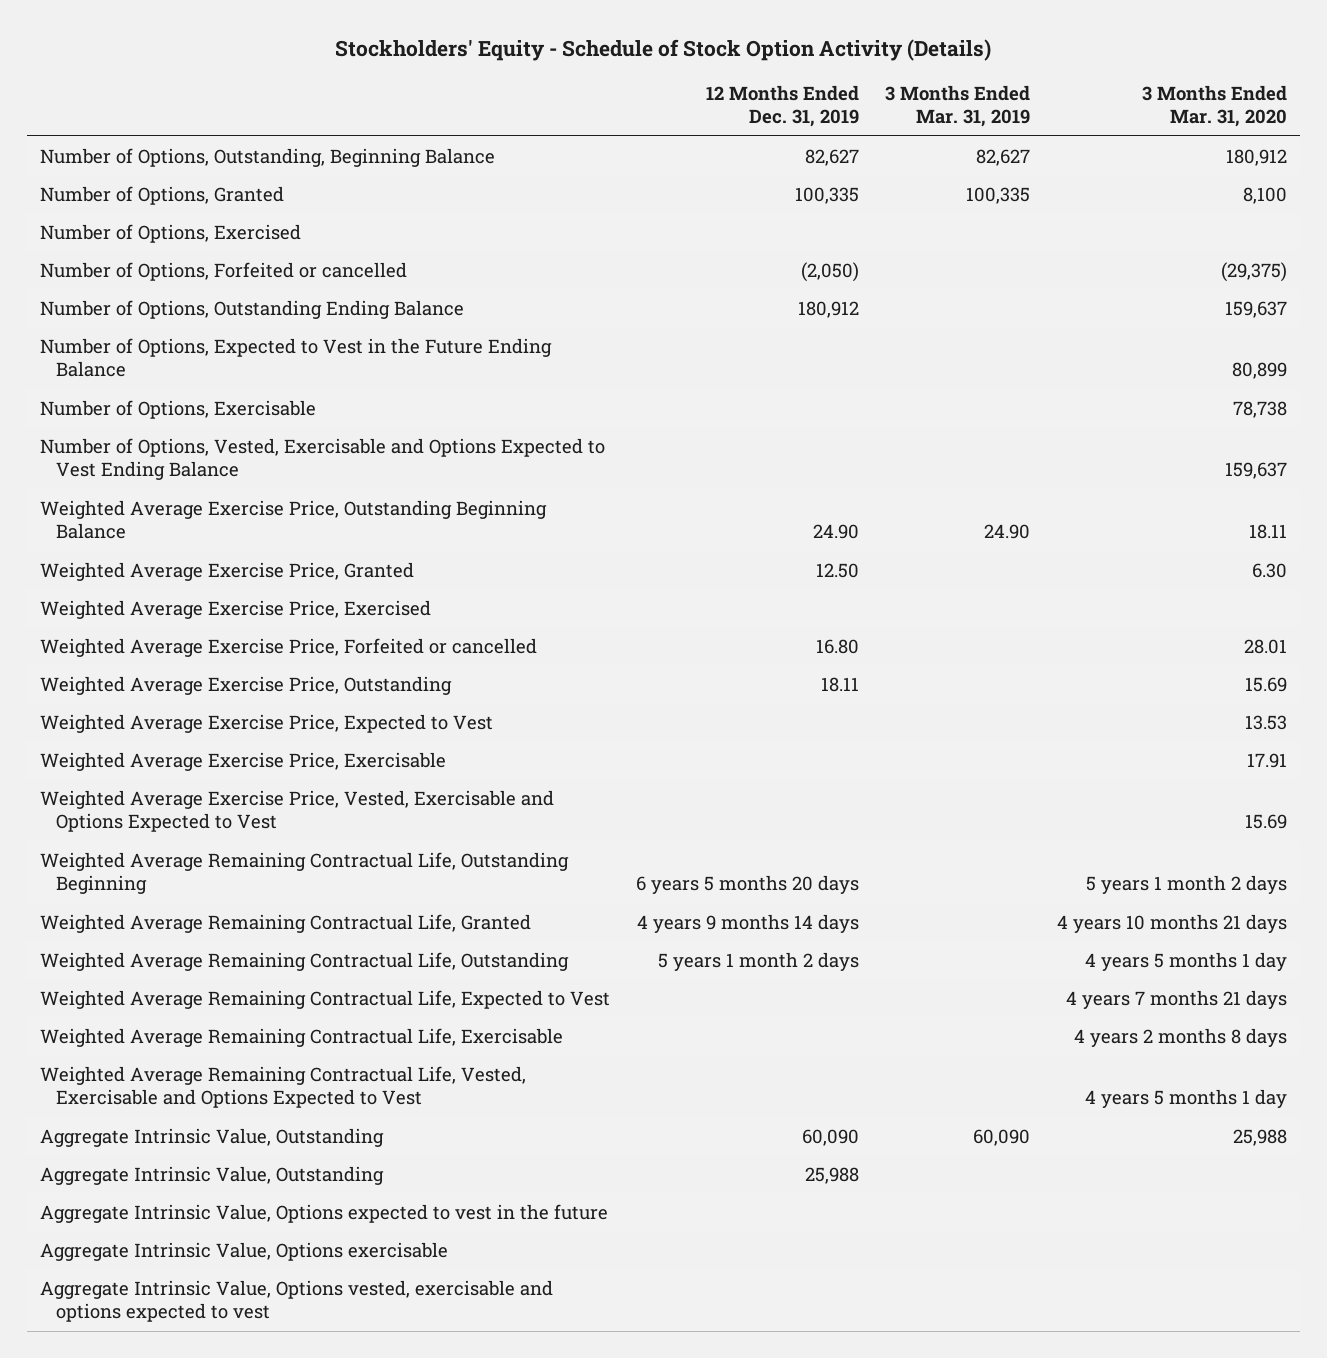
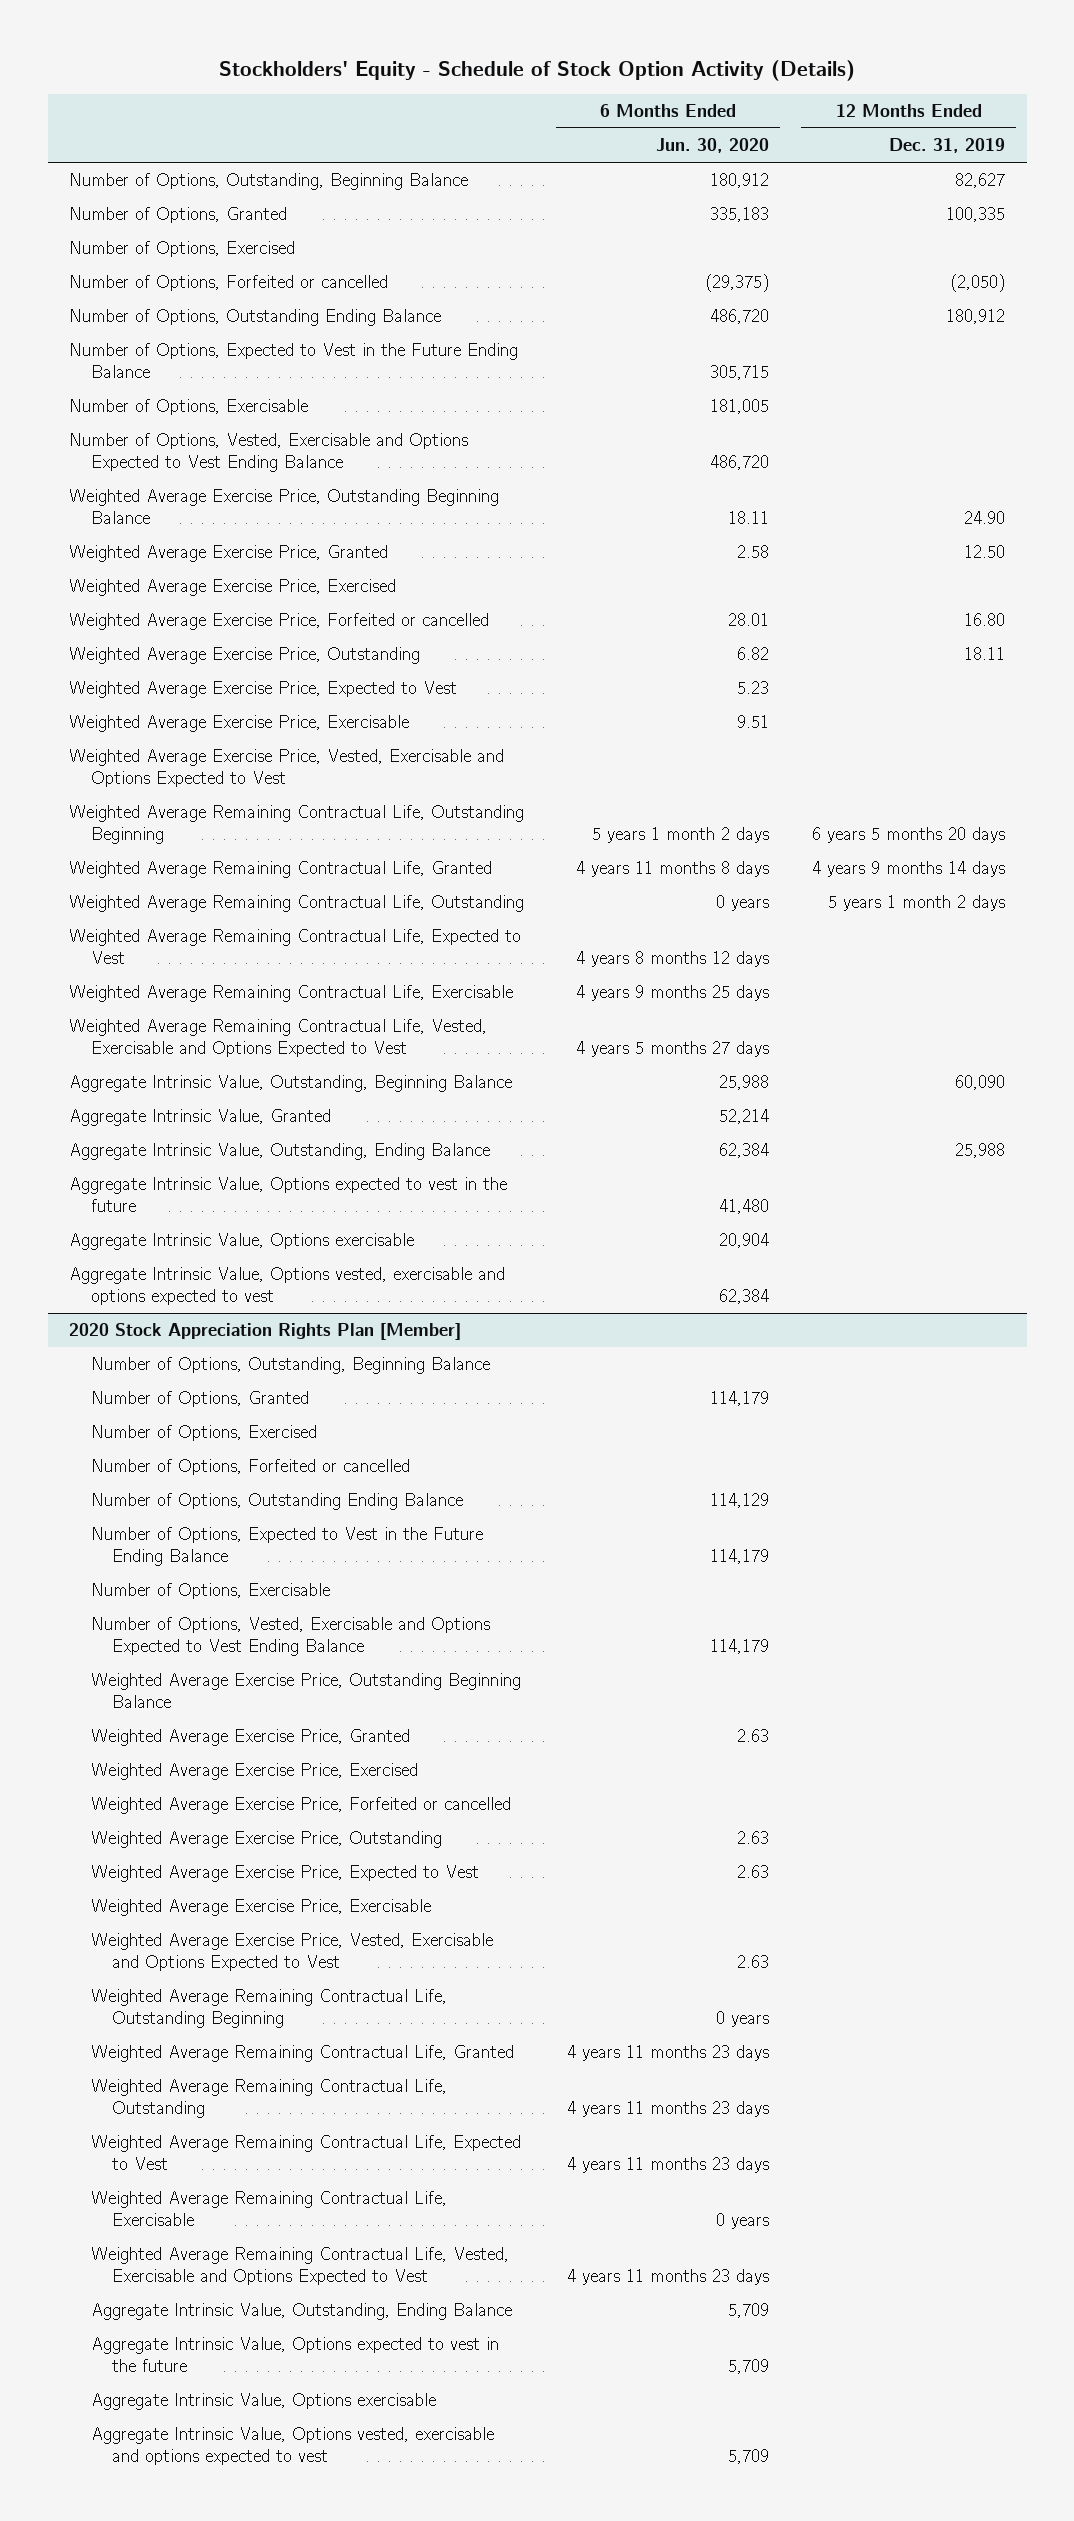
- | 12 Months Ended Dec. 31, 2019 | 3 Months Ended Mar. 31, 2019 | 3 Months Ended Mar. 31, 2020
+ | 6 Months Ended Jun. 30, 2020 | 12 Months Ended Dec. 31, 2019
- Aggregate Intrinsic Value, Outstanding | 60,090 | 60,090 | 25,988
- Aggregate Intrinsic Value, Outstanding | 25,988 | |
+ Aggregate Intrinsic Value, Outstanding, Beginning Balance | 25,988 | 60,090
+ Aggregate Intrinsic Value, Granted | 52,214 |
+ Aggregate Intrinsic Value, Outstanding, Ending Balance | 62,384 | 25,988
+ 2020 Stock Appreciation Rights Plan [Member]
+ Number of Options, Outstanding, Beginning Balance
+ Number of Options, Granted | 114,179 |
+ Number of Options, Exercised
+ Number of Options, Forfeited or cancelled
+ Number of Options, Outstanding Ending Balance | 114,129 |
+ Number of Options, Expected to Vest in the Future Ending Balance | 114,179 |
+ Number of Options, Exercisable
+ Number of Options, Vested, Exercisable and Options Expected to Vest Ending Balance | 114,179 |
+ Weighted Average Exercise Price, Outstanding Beginning Balance
+ Weighted Average Exercise Price, Granted | 2.63 |
+ Weighted Average Exercise Price, Exercised
+ Weighted Average Exercise Price, Forfeited or cancelled
+ Weighted Average Exercise Price, Outstanding | 2.63 |
+ Weighted Average Exercise Price, Expected to Vest | 2.63 |
+ Weighted Average Exercise Price, Exercisable
+ Weighted Average Exercise Price, Vested, Exercisable and Options Expected to Vest | 2.63 |
+ Weighted Average Remaining Contractual Life, Outstanding Beginning | 0 years |
+ Weighted Average Remaining Contractual Life, Granted | 4 years 11 months 23 days |
+ Weighted Average Remaining Contractual Life, Outstanding | 4 years 11 months 23 days |
+ Weighted Average Remaining Contractual Life, Expected to Vest | 4 years 11 months 23 days |
+ Weighted Average Remaining Contractual Life, Exercisable | 0 years |
+ Weighted Average Remaining Contractual Life, Vested, Exercisable and Options Expected to Vest | 4 years 11 months 23 days |
+ Aggregate Intrinsic Value, Outstanding, Ending Balance | 5,709 |
+ Aggregate Intrinsic Value, Options expected to vest in the future | 5,709 |
+ Aggregate Intrinsic Value, Options exercisable
+ Aggregate Intrinsic Value, Options vested, exercisable and options expected to vest | 5,709 |

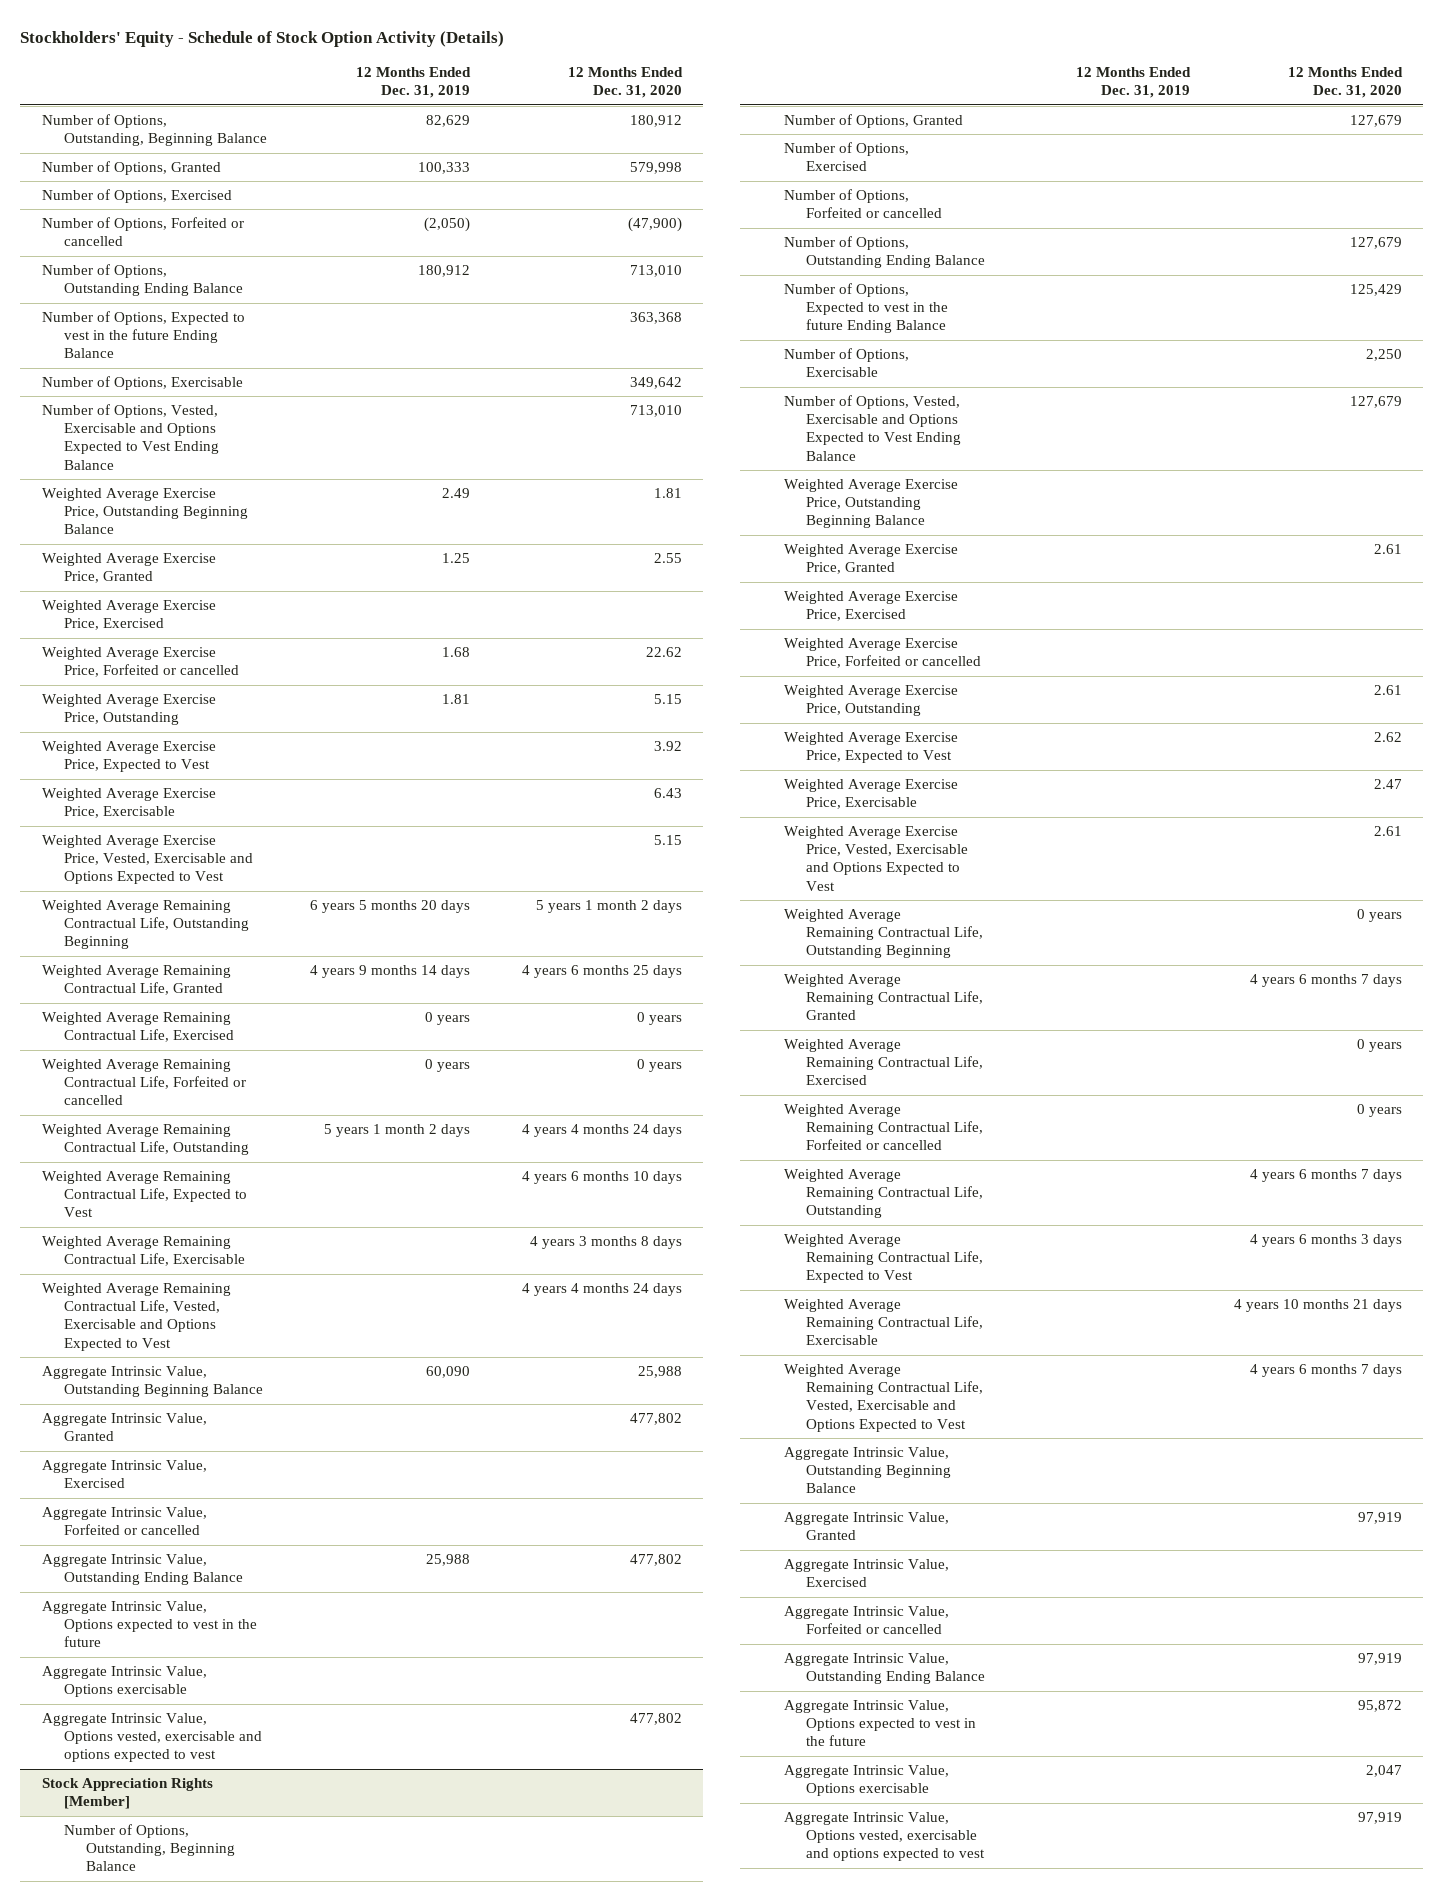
- | 6 Months Ended Jun. 30, 2020 | 12 Months Ended Dec. 31, 2019
+ | 12 Months Ended Dec. 31, 2019 | 12 Months Ended Dec. 31, 2020
- Number of Options, Outstanding, Beginning Balance | 180,912 | 82,627
- Number of Options, Granted | 335,183 | 100,335
+ Number of Options, Outstanding, Beginning Balance | 82,629 | 180,912
+ Number of Options, Granted | 100,333 | 579,998
- Number of Options, Expected to Vest in the Future Ending Balance | 305,715 |
+ Number of Options, Expected to vest in the future Ending Balance | | 363,368
- Weighted Average Exercise Price, Outstanding Beginning Balance | 18.11 | 24.90
- Weighted Average Exercise Price, Granted | 2.58 | 12.50
+ Weighted Average Exercise Price, Outstanding Beginning Balance | 2.49 | 1.81
+ Weighted Average Exercise Price, Granted | 1.25 | 2.55
- Weighted Average Exercise Price, Forfeited or cancelled | 28.01 | 16.80
- Weighted Average Exercise Price, Outstanding | 6.82 | 18.11
+ Weighted Average Exercise Price, Forfeited or cancelled | 1.68 | 22.62
+ Weighted Average Exercise Price, Outstanding | 1.81 | 5.15
+ Weighted Average Remaining Contractual Life, Exercised | 0 years | 0 years
+ Weighted Average Remaining Contractual Life, Forfeited or cancelled | 0 years | 0 years
- Aggregate Intrinsic Value, Outstanding, Beginning Balance | 25,988 | 60,090
+ Aggregate Intrinsic Value, Outstanding Beginning Balance | 60,090 | 25,988
- Aggregate Intrinsic Value, Outstanding, Ending Balance | 62,384 | 25,988
+ Aggregate Intrinsic Value, Exercised
+ Aggregate Intrinsic Value, Forfeited or cancelled
+ Aggregate Intrinsic Value, Outstanding Ending Balance | 25,988 | 477,802
- 2020 Stock Appreciation Rights Plan [Member]
- Number of Options, Outstanding, Beginning Balance
- Number of Options, Granted | 114,179 |
- Number of Options, Exercised
- Number of Options, Forfeited or cancelled
- Number of Options, Outstanding Ending Balance | 114,129 |
- Number of Options, Expected to Vest in the Future Ending Balance | 114,179 |
- Number of Options, Exercisable
- Number of Options, Vested, Exercisable and Options Expected to Vest Ending Balance | 114,179 |
- Weighted Average Exercise Price, Outstanding Beginning Balance
- Weighted Average Exercise Price, Granted | 2.63 |
- Weighted Average Exercise Price, Exercised
- Weighted Average Exercise Price, Forfeited or cancelled
- Weighted Average Exercise Price, Outstanding | 2.63 |
- Weighted Average Exercise Price, Expected to Vest | 2.63 |
- Weighted Average Exercise Price, Exercisable
- Weighted Average Exercise Price, Vested, Exercisable and Options Expected to Vest | 2.63 |
- Weighted Average Remaining Contractual Life, Outstanding Beginning | 0 years |
- Weighted Average Remaining Contractual Life, Granted | 4 years 11 months 23 days |
- Weighted Average Remaining Contractual Life, Outstanding | 4 years 11 months 23 days |
- Weighted Average Remaining Contractual Life, Expected to Vest | 4 years 11 months 23 days |
- Weighted Average Remaining Contractual Life, Exercisable | 0 years |
- Weighted Average Remaining Contractual Life, Vested, Exercisable and Options Expected to Vest | 4 years 11 months 23 days |
- Aggregate Intrinsic Value, Outstanding, Ending Balance | 5,709 |
- Aggregate Intrinsic Value, Options expected to vest in the future | 5,709 |
- Aggregate Intrinsic Value, Options exercisable
- Aggregate Intrinsic Value, Options vested, exercisable and options expected to vest | 5,709 |
+ Stock Appreciation Rights [Member]
+ Number of Options, Outstanding, Beginning Balance
+ Number of Options, Granted | | 127,679
+ Number of Options, Exercised
+ Number of Options, Forfeited or cancelled
+ Number of Options, Outstanding Ending Balance | | 127,679
+ Number of Options, Expected to vest in the future Ending Balance | | 125,429
+ Number of Options, Exercisable | | 2,250
+ Number of Options, Vested, Exercisable and Options Expected to Vest Ending Balance | | 127,679
+ Weighted Average Exercise Price, Outstanding Beginning Balance
+ Weighted Average Exercise Price, Granted | | 2.61
+ Weighted Average Exercise Price, Exercised
+ Weighted Average Exercise Price, Forfeited or cancelled
+ Weighted Average Exercise Price, Outstanding | | 2.61
+ Weighted Average Exercise Price, Expected to Vest | | 2.62
+ Weighted Average Exercise Price, Exercisable | | 2.47
+ Weighted Average Exercise Price, Vested, Exercisable and Options Expected to Vest | | 2.61
+ Weighted Average Remaining Contractual Life, Outstanding Beginning | | 0 years
+ Weighted Average Remaining Contractual Life, Granted | | 4 years 6 months 7 days
+ Weighted Average Remaining Contractual Life, Exercised | | 0 years
+ Weighted Average Remaining Contractual Life, Forfeited or cancelled | | 0 years
+ Weighted Average Remaining Contractual Life, Outstanding | | 4 years 6 months 7 days
+ Weighted Average Remaining Contractual Life, Expected to Vest | | 4 years 6 months 3 days
+ Weighted Average Remaining Contractual Life, Exercisable | | 4 years 10 months 21 days
+ Weighted Average Remaining Contractual Life, Vested, Exercisable and Options Expected to Vest | | 4 years 6 months 7 days
+ Aggregate Intrinsic Value, Outstanding Beginning Balance
+ Aggregate Intrinsic Value, Granted | | 97,919
+ Aggregate Intrinsic Value, Exercised
+ Aggregate Intrinsic Value, Forfeited or cancelled
+ Aggregate Intrinsic Value, Outstanding Ending Balance | | 97,919
+ Aggregate Intrinsic Value, Options expected to vest in the future | | 95,872
+ Aggregate Intrinsic Value, Options exercisable | | 2,047
+ Aggregate Intrinsic Value, Options vested, exercisable and options expected to vest | | 97,919

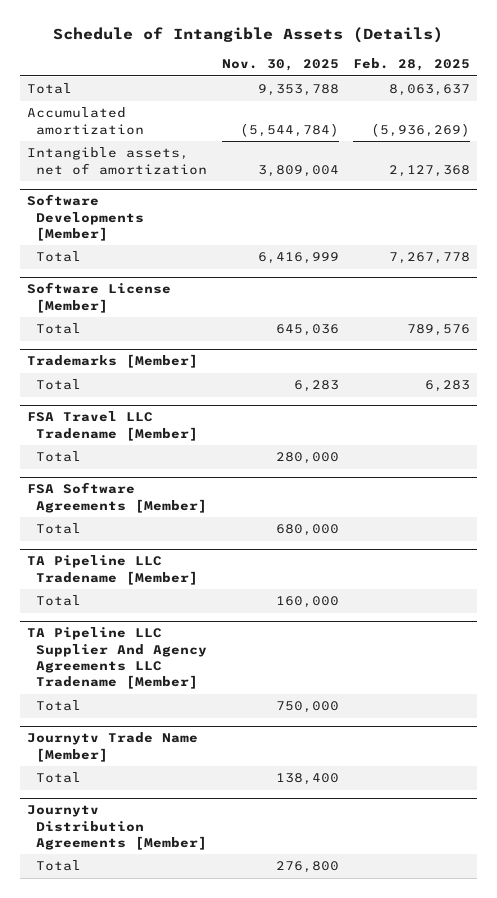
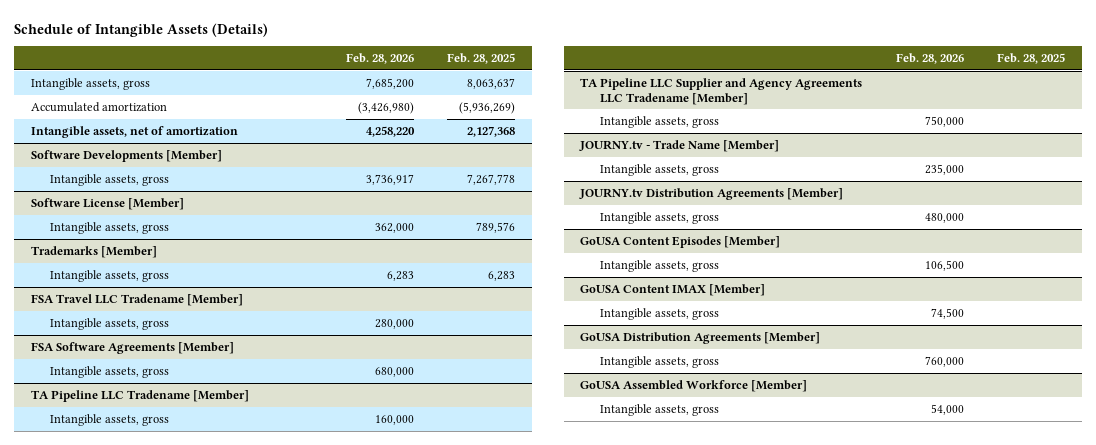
- | Nov. 30, 2025 | Feb. 28, 2025
+ | Feb. 28, 2026 | Feb. 28, 2025
- Total | 9,353,788 | 8,063,637
+ Intangible assets, gross | 7,685,200 | 8,063,637
@ Software Developments [Member]
- Total | 6,416,999 | 7,267,778
+ Intangible assets, gross | 3,736,917 | 7,267,778
@ Software License [Member]
- Total | 645,036 | 789,576
+ Intangible assets, gross | 362,000 | 789,576
@ Trademarks [Member]
- Total | 6,283 | 6,283
+ Intangible assets, gross | 6,283 | 6,283
@ FSA Travel LLC Tradename [Member]
- Total | 280,000 |
+ Intangible assets, gross | 280,000 |
@ FSA Software Agreements [Member]
- Total | 680,000 |
+ Intangible assets, gross | 680,000 |
@ TA Pipeline LLC Tradename [Member]
- Total | 160,000 |
- TA Pipeline LLC Supplier And Agency Agreements LLC Tradename [Member]
- Total | 750,000 |
- Journytv Trade Name [Member]
- Total | 138,400 |
- Journytv Distribution Agreements [Member]
- Total | 276,800 |
@ TA Pipeline LLC Tradename [Member]
+ Intangible assets, gross | 160,000 |
+ TA Pipeline LLC Supplier and Agency Agreements LLC Tradename [Member]
+ Intangible assets, gross | 750,000 |
+ JOURNY.tv - Trade Name [Member]
+ Intangible assets, gross | 235,000 |
+ JOURNY.tv Distribution Agreements [Member]
+ Intangible assets, gross | 480,000 |
+ GoUSA Content Episodes [Member]
+ Intangible assets, gross | 106,500 |
+ GoUSA Content IMAX [Member]
+ Intangible assets, gross | 74,500 |
+ GoUSA Distribution Agreements [Member]
+ Intangible assets, gross | 760,000 |
+ GoUSA Assembled Workforce [Member]
+ Intangible assets, gross | 54,000 |

